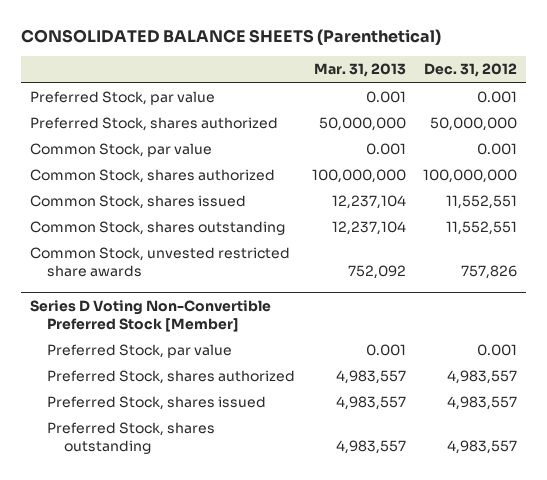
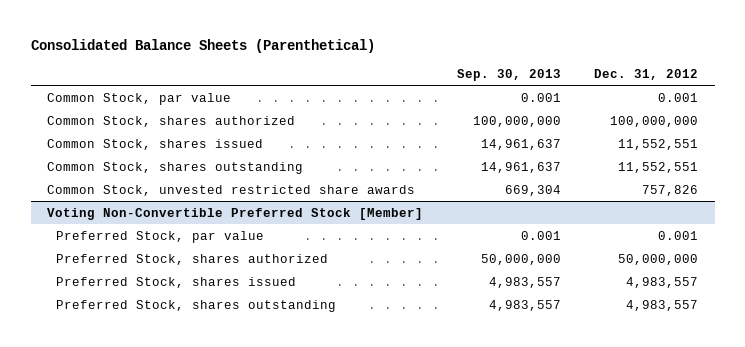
- CONSOLIDATED BALANCE SHEETS (Parenthetical)
+ Consolidated Balance Sheets (Parenthetical)
- | Mar. 31, 2013 | Dec. 31, 2012
+ | Sep. 30, 2013 | Dec. 31, 2012
- Preferred Stock, par value | 0.001 | 0.001
- Preferred Stock, shares authorized | 50,000,000 | 50,000,000
- Series D Voting Non-Convertible Preferred Stock [Member]
+ Voting Non-Convertible Preferred Stock [Member]
- Preferred Stock, shares authorized | 4,983,557 | 4,983,557
+ Preferred Stock, shares authorized | 50,000,000 | 50,000,000

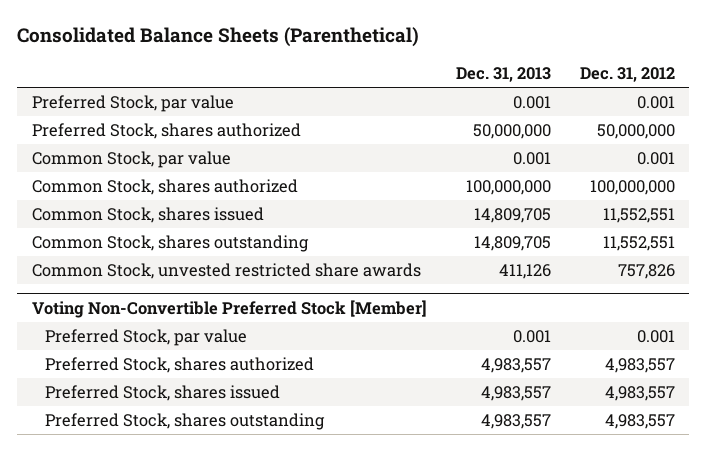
- | Sep. 30, 2013 | Dec. 31, 2012
+ | Dec. 31, 2013 | Dec. 31, 2012
+ Preferred Stock, par value | 0.001 | 0.001
+ Preferred Stock, shares authorized | 50,000,000 | 50,000,000
@ Voting Non-Convertible Preferred Stock [Member]
- Preferred Stock, shares authorized | 50,000,000 | 50,000,000
+ Preferred Stock, shares authorized | 4,983,557 | 4,983,557

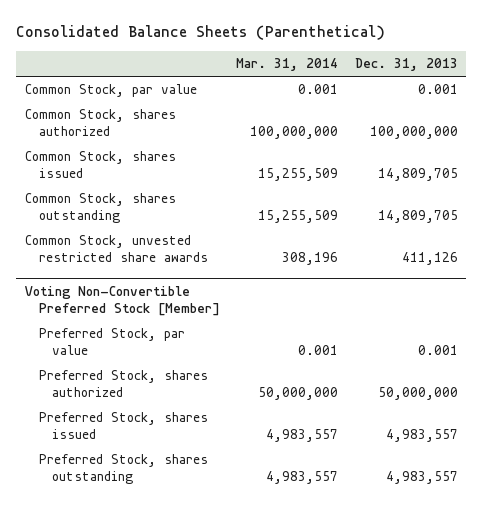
- | Dec. 31, 2013 | Dec. 31, 2012
+ | Mar. 31, 2014 | Dec. 31, 2013
- Preferred Stock, par value | 0.001 | 0.001
- Preferred Stock, shares authorized | 50,000,000 | 50,000,000
@ Voting Non-Convertible Preferred Stock [Member]
- Preferred Stock, shares authorized | 4,983,557 | 4,983,557
+ Preferred Stock, shares authorized | 50,000,000 | 50,000,000

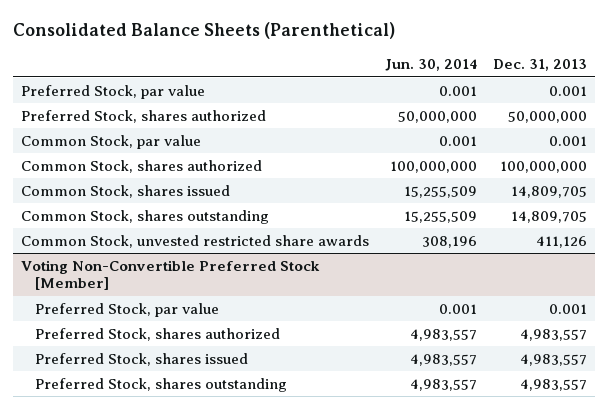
- | Mar. 31, 2014 | Dec. 31, 2013
+ | Jun. 30, 2014 | Dec. 31, 2013
+ Preferred Stock, par value | 0.001 | 0.001
+ Preferred Stock, shares authorized | 50,000,000 | 50,000,000
@ Voting Non-Convertible Preferred Stock [Member]
- Preferred Stock, shares authorized | 50,000,000 | 50,000,000
+ Preferred Stock, shares authorized | 4,983,557 | 4,983,557

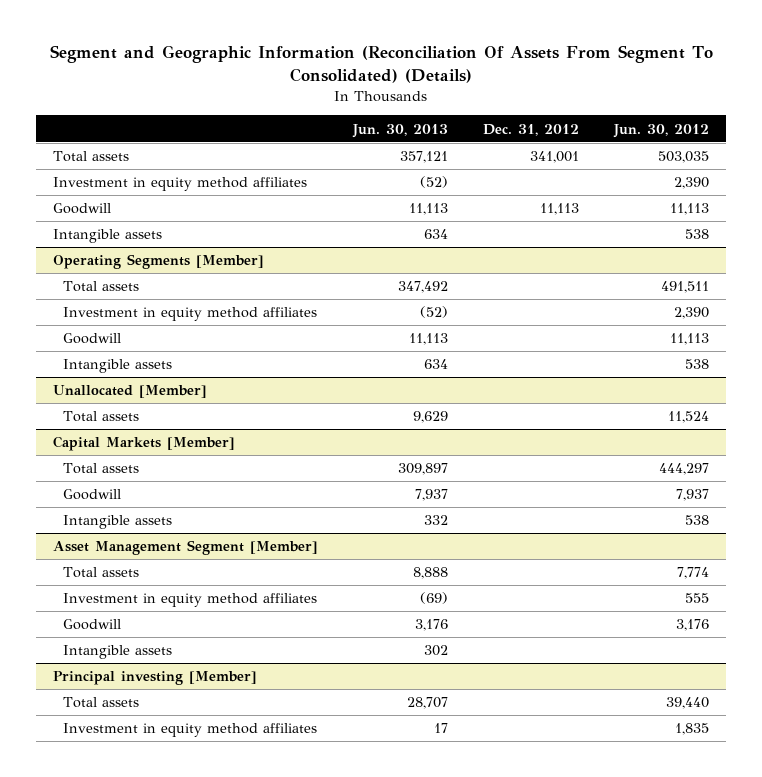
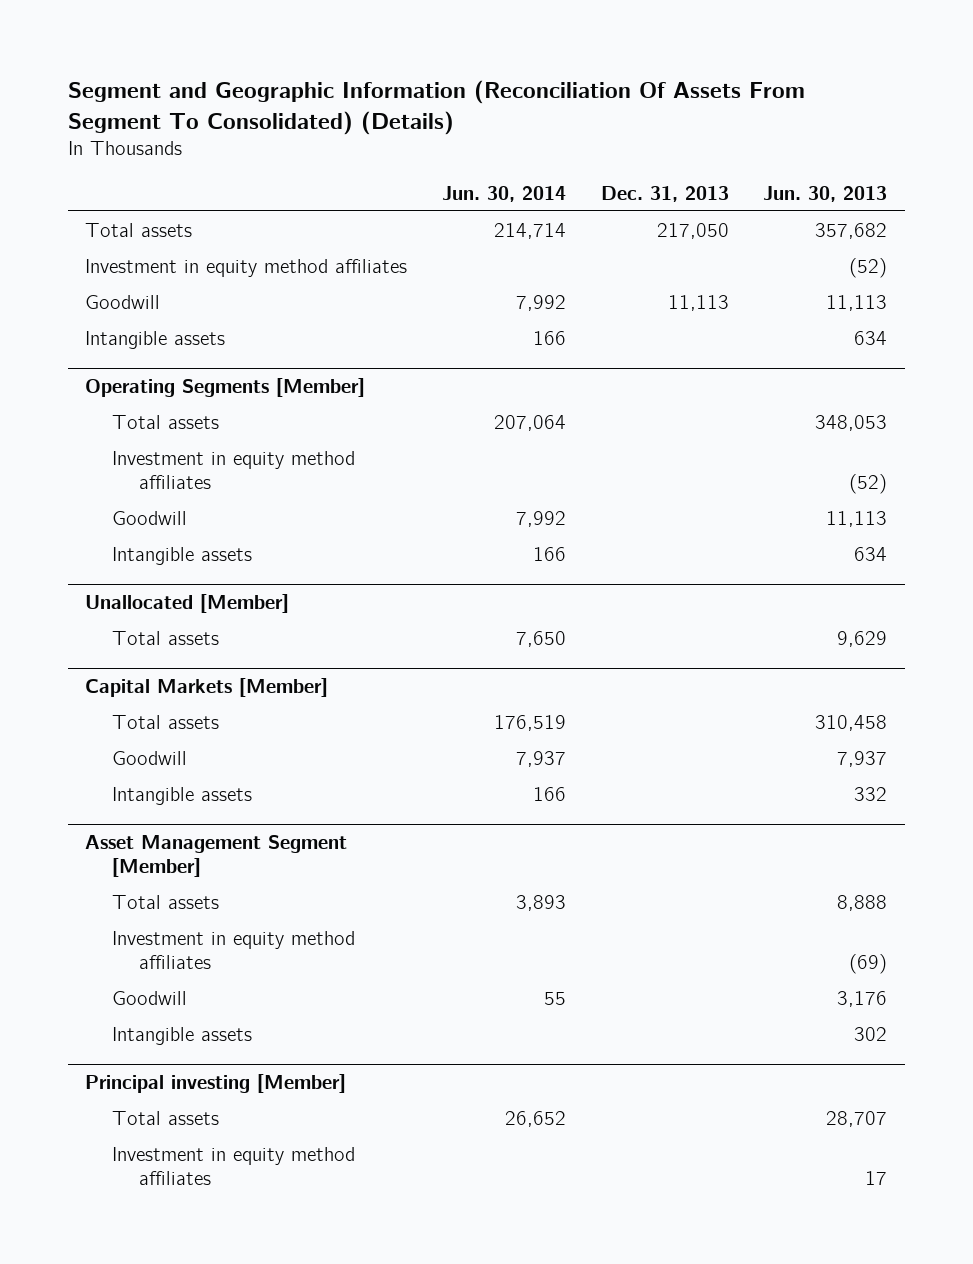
- | Jun. 30, 2013 | Dec. 31, 2012 | Jun. 30, 2012
+ | Jun. 30, 2014 | Dec. 31, 2013 | Jun. 30, 2013
- Total assets | 357,121 | 341,001 | 503,035
+ Total assets | 214,714 | 217,050 | 357,682
@ Operating Segments [Member]
- Total assets | 347,492 | | 491,511
+ Total assets | 207,064 | | 348,053
@ Capital Markets [Member]
- Total assets | 309,897 | | 444,297
+ Total assets | 176,519 | | 310,458

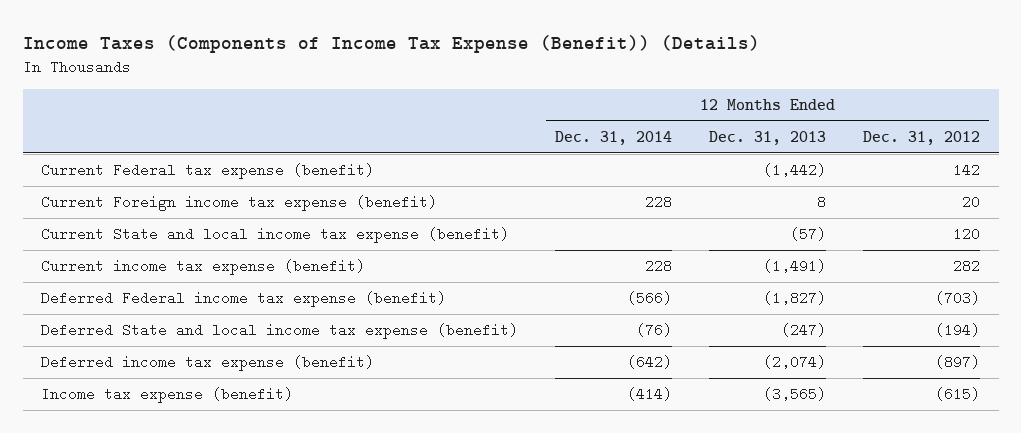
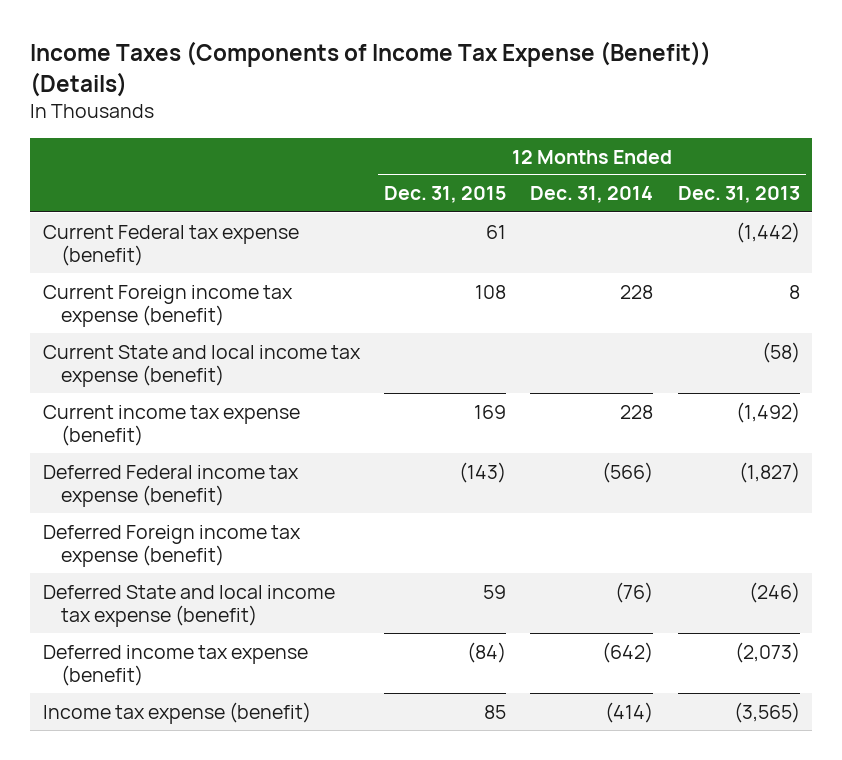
- | 12 Months Ended Dec. 31, 2014 | 12 Months Ended Dec. 31, 2013 | 12 Months Ended Dec. 31, 2012
+ | 12 Months Ended Dec. 31, 2015 | 12 Months Ended Dec. 31, 2014 | 12 Months Ended Dec. 31, 2013
- Current State and local income tax expense (benefit) | | (57) | 120
- Current income tax expense (benefit) | 228 | (1,491) | 282
+ Current State and local income tax expense (benefit) | | | (58)
+ Current income tax expense (benefit) | 169 | 228 | (1,492)
- Deferred State and local income tax expense (benefit) | (76) | (247) | (194)
- Deferred income tax expense (benefit) | (642) | (2,074) | (897)
+ Deferred Foreign income tax expense (benefit)
+ Deferred State and local income tax expense (benefit) | 59 | (76) | (246)
+ Deferred income tax expense (benefit) | (84) | (642) | (2,073)

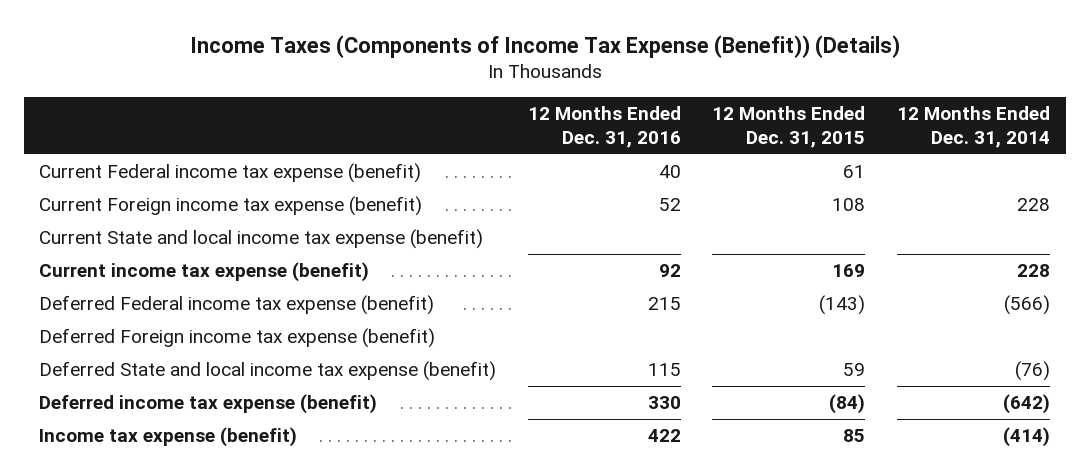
- | 12 Months Ended Dec. 31, 2015 | 12 Months Ended Dec. 31, 2014 | 12 Months Ended Dec. 31, 2013
+ | 12 Months Ended Dec. 31, 2016 | 12 Months Ended Dec. 31, 2015 | 12 Months Ended Dec. 31, 2014
- Current Federal tax expense (benefit) | 61 | | (1,442)
+ Current Federal income tax expense (benefit) | 40 | 61 |

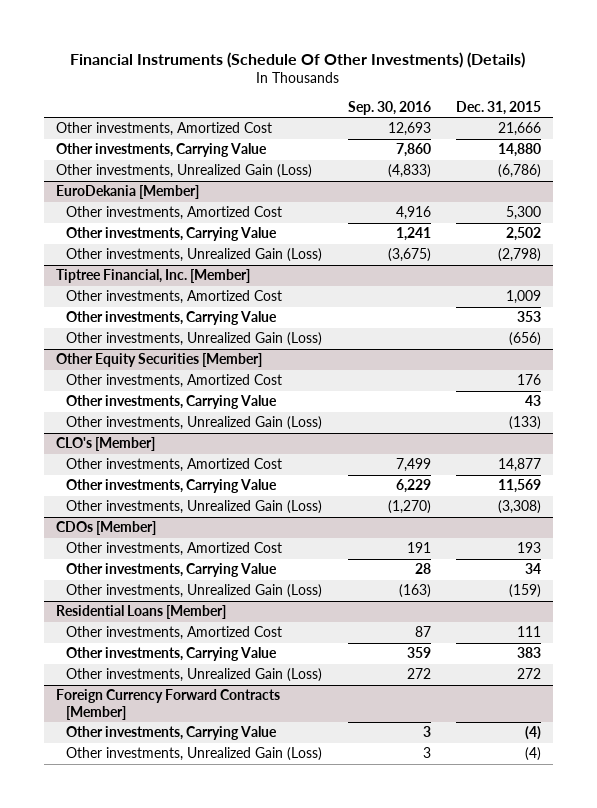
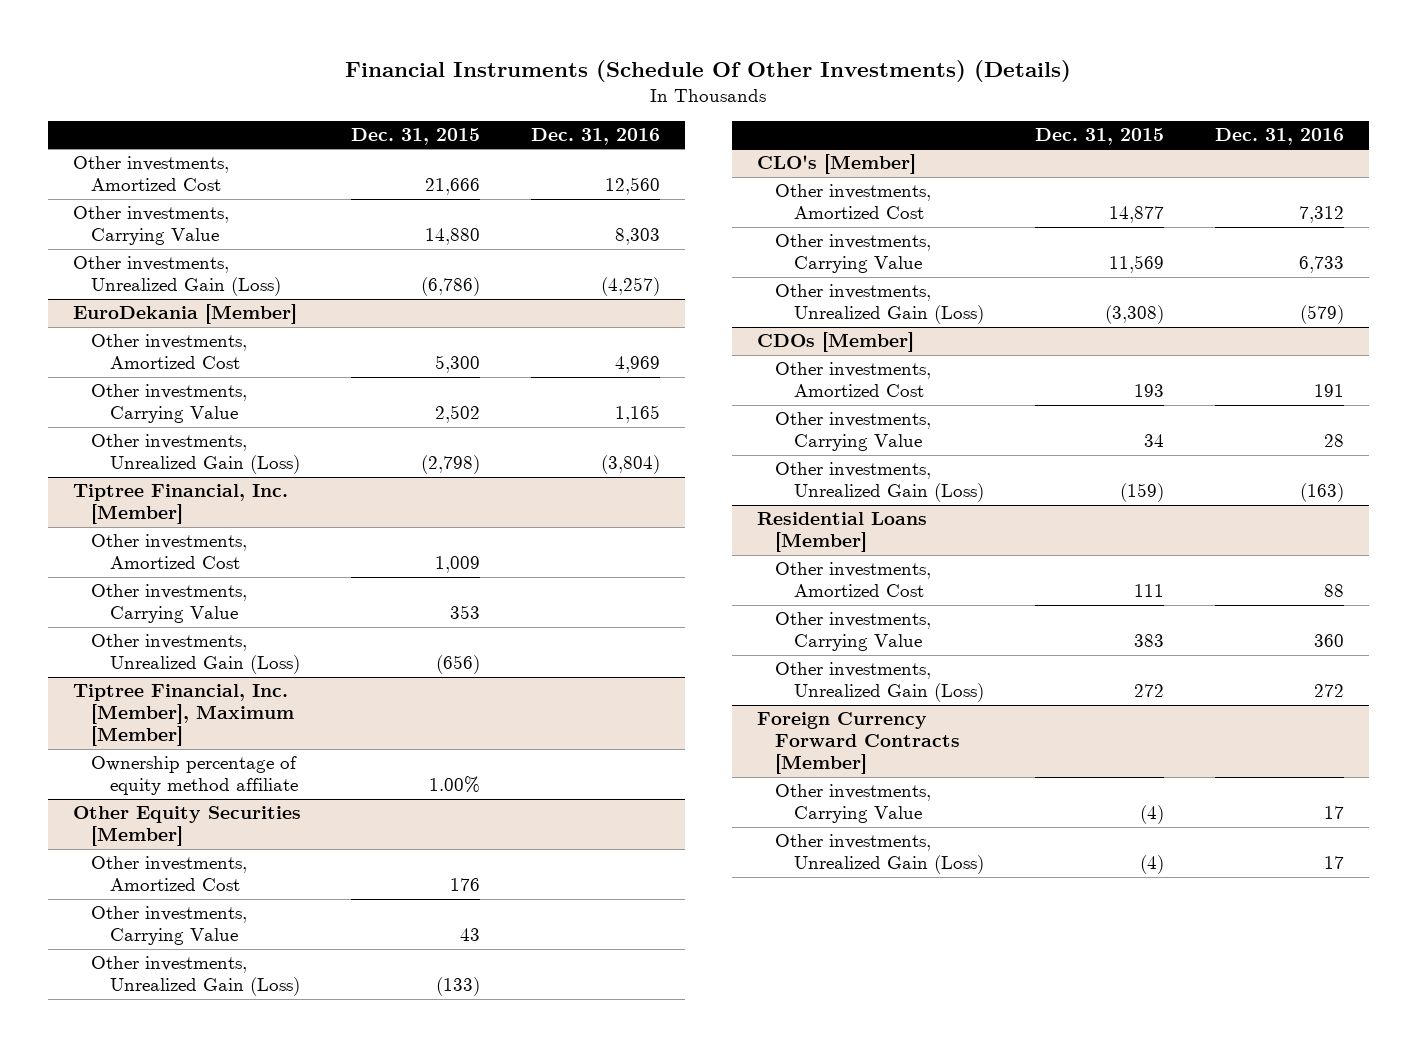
- | Sep. 30, 2016 | Dec. 31, 2015
+ | Dec. 31, 2015 | Dec. 31, 2016
+ Tiptree Financial, Inc. [Member], Maximum [Member]
+ Ownership percentage of equity method affiliate | 1.00% |

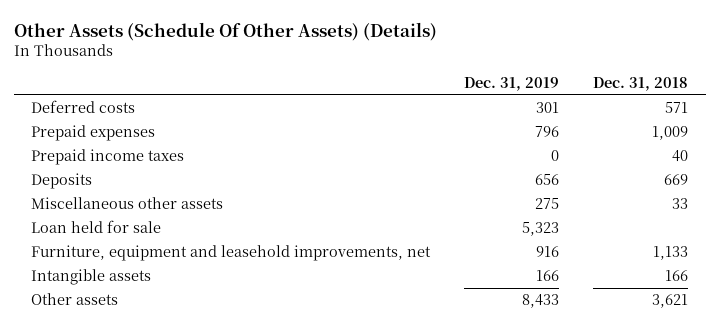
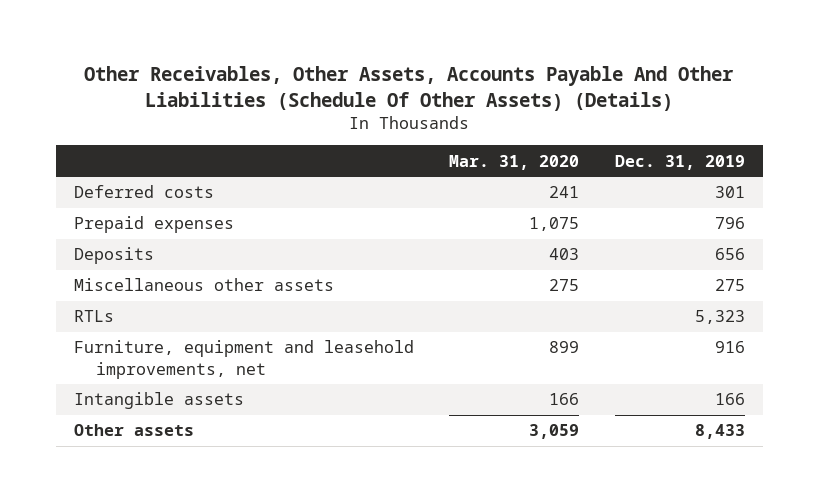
- Other Assets (Schedule Of Other Assets) (Details)
+ Other Receivables, Other Assets, Accounts Payable And Other Liabilities (Schedule Of Other Assets) (Details)
- | Dec. 31, 2019 | Dec. 31, 2018
+ | Mar. 31, 2020 | Dec. 31, 2019
- Prepaid income taxes | 0 | 40
- Loan held for sale | 5,323 |
+ RTLs | | 5,323

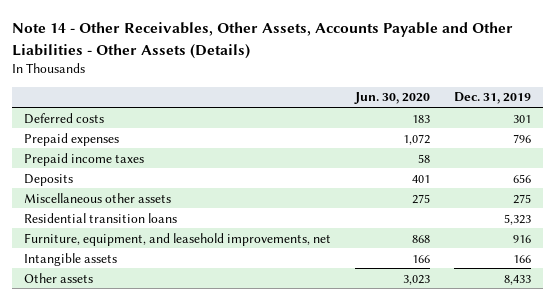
- Other Receivables, Other Assets, Accounts Payable And Other Liabilities (Schedule Of Other Assets) (Details)
+ Note 14 - Other Receivables, Other Assets, Accounts Payable and Other Liabilities - Other Assets (Details)
- | Mar. 31, 2020 | Dec. 31, 2019
+ | Jun. 30, 2020 | Dec. 31, 2019
+ Prepaid income taxes | 58 |
- RTLs | | 5,323
- Furniture, equipment and leasehold improvements, net | 899 | 916
+ Residential transition loans | | 5,323
+ Furniture, equipment, and leasehold improvements, net | 868 | 916

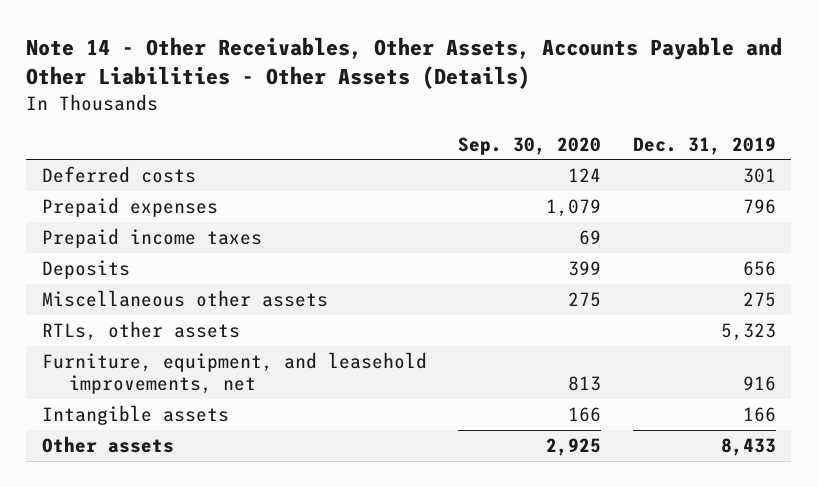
- | Jun. 30, 2020 | Dec. 31, 2019
+ | Sep. 30, 2020 | Dec. 31, 2019
- Residential transition loans | | 5,323
+ RTLs, other assets | | 5,323

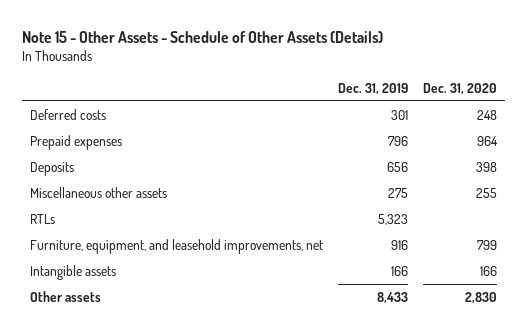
- Note 14 - Other Receivables, Other Assets, Accounts Payable and Other Liabilities - Other Assets (Details)
+ Note 15 - Other Assets - Schedule of Other Assets (Details)
- | Sep. 30, 2020 | Dec. 31, 2019
+ | Dec. 31, 2019 | Dec. 31, 2020
- Prepaid income taxes | 69 |
- RTLs, other assets | | 5,323
+ RTLs | 5,323 |

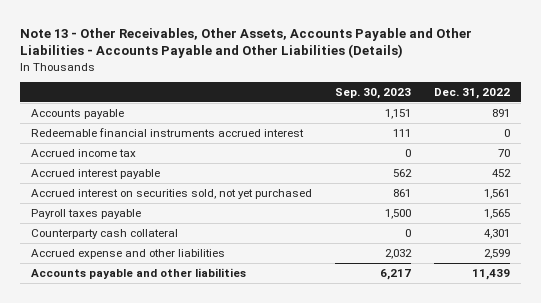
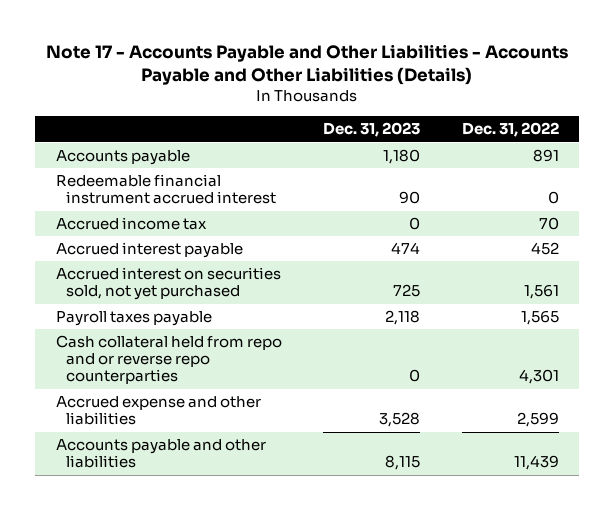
- Note 13 - Other Receivables, Other Assets, Accounts Payable and Other Liabilities - Accounts Payable and Other Liabilities (Details)
+ Note 17 - Accounts Payable and Other Liabilities - Accounts Payable and Other Liabilities (Details)
- | Sep. 30, 2023 | Dec. 31, 2022
+ | Dec. 31, 2023 | Dec. 31, 2022
- Redeemable financial instruments accrued interest | 111 | 0
+ Redeemable financial instrument accrued interest | 90 | 0
- Counterparty cash collateral | 0 | 4,301
+ Cash collateral held from repo and or reverse repo counterparties | 0 | 4,301

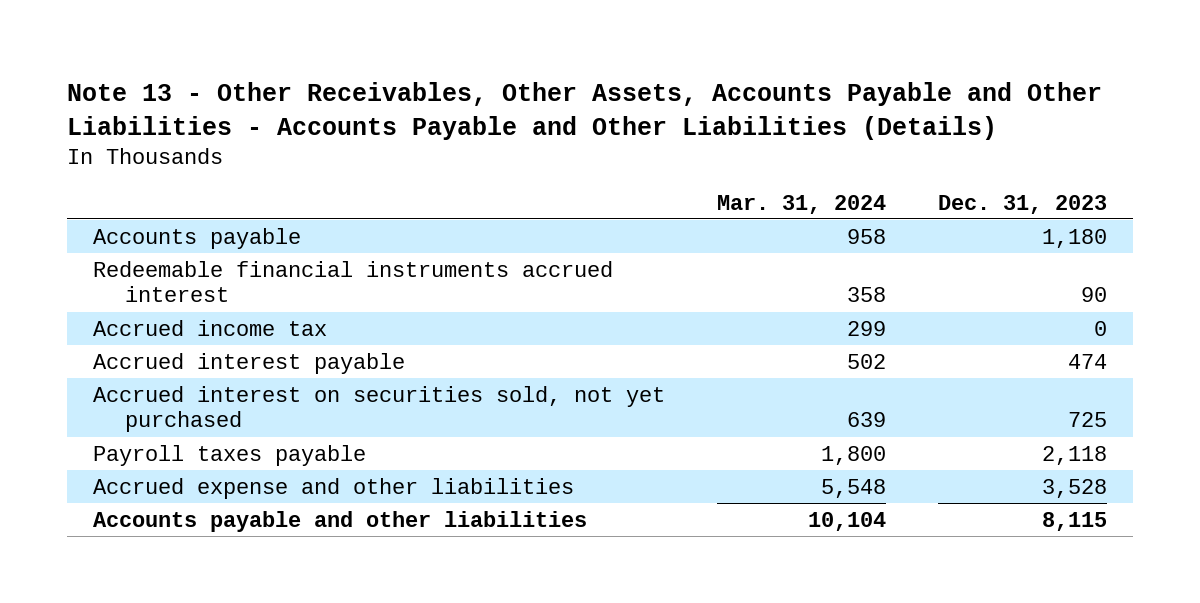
- Note 17 - Accounts Payable and Other Liabilities - Accounts Payable and Other Liabilities (Details)
+ Note 13 - Other Receivables, Other Assets, Accounts Payable and Other Liabilities - Accounts Payable and Other Liabilities (Details)
- | Dec. 31, 2023 | Dec. 31, 2022
+ | Mar. 31, 2024 | Dec. 31, 2023
- Redeemable financial instrument accrued interest | 90 | 0
+ Redeemable financial instruments accrued interest | 358 | 90
- Cash collateral held from repo and or reverse repo counterparties | 0 | 4,301

